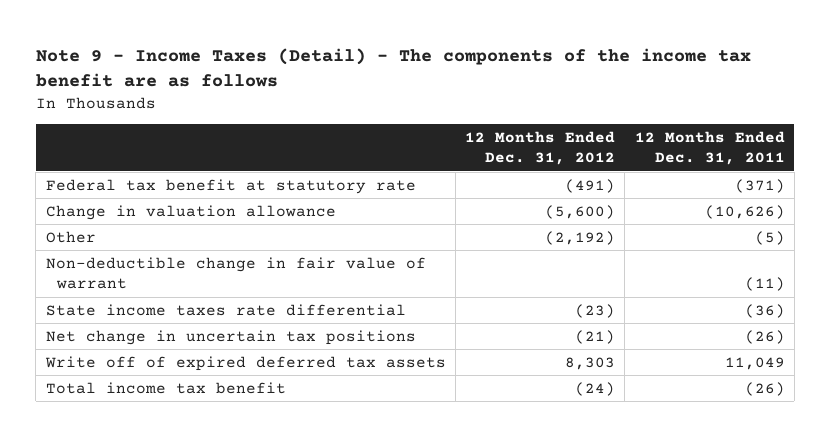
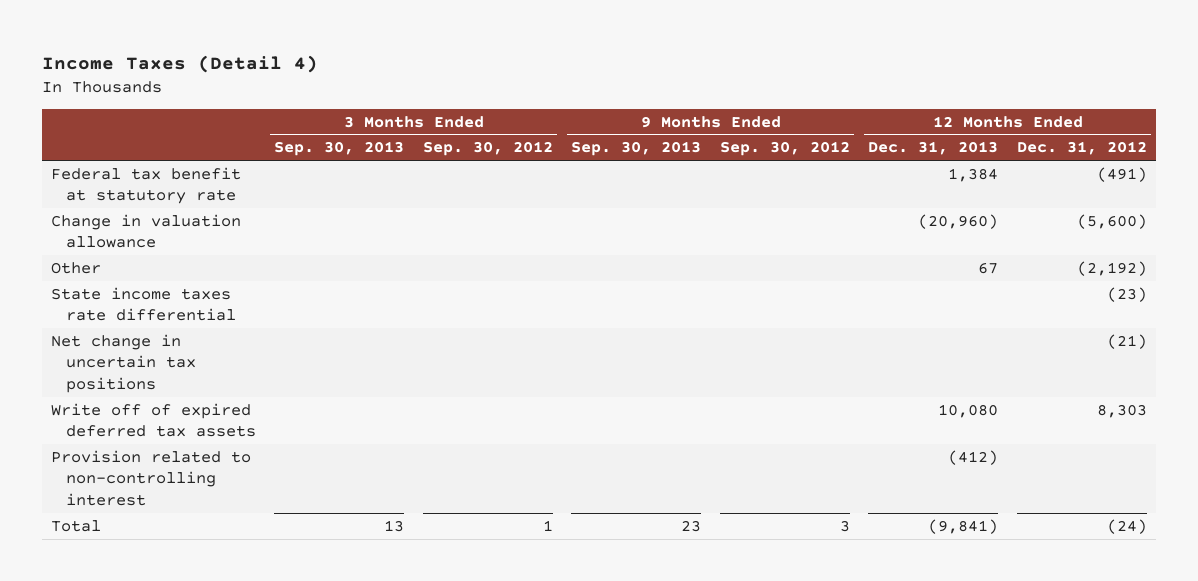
- Note 9 - Income Taxes (Detail) - The components of the income tax benefit are as follows
+ Income Taxes (Detail 4)
- | 12 Months Ended Dec. 31, 2012 | 12 Months Ended Dec. 31, 2011
+ | 3 Months Ended Sep. 30, 2013 | 3 Months Ended Sep. 30, 2012 | 9 Months Ended Sep. 30, 2013 | 9 Months Ended Sep. 30, 2012 | 12 Months Ended Dec. 31, 2013 | 12 Months Ended Dec. 31, 2012
- Non-deductible change in fair value of warrant | | (11)
- Total income tax benefit | (24) | (26)
+ Provision related to non-controlling interest | | | | | (412) |
+ Total | 13 | 1 | 23 | 3 | (9,841) | (24)

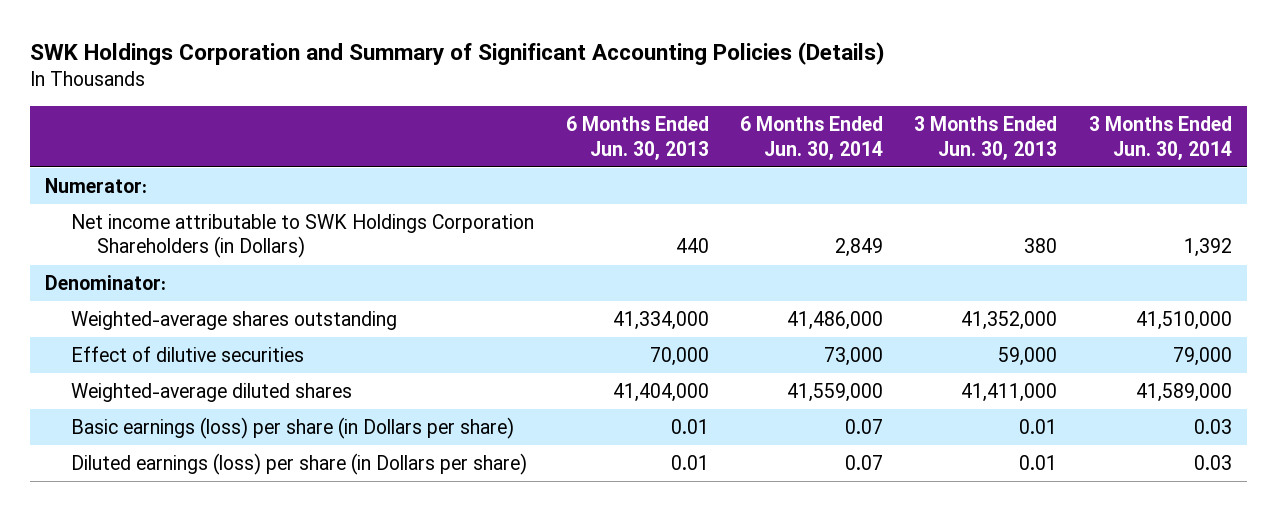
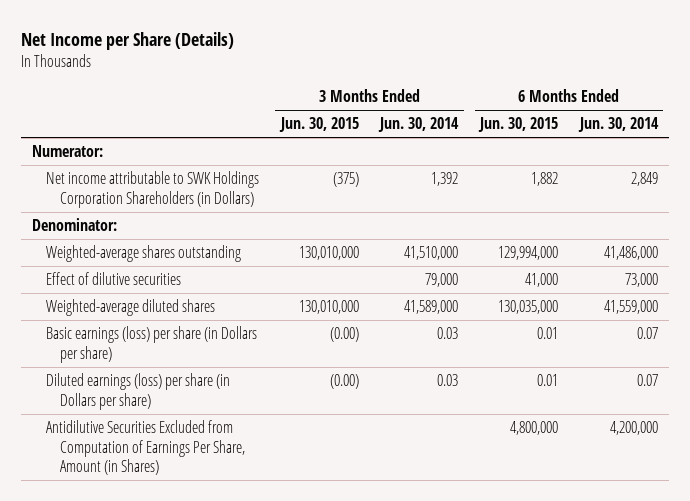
- SWK Holdings Corporation and Summary of Significant Accounting Policies (Details)
+ Net Income per Share (Details)
- | 6 Months Ended Jun. 30, 2013 | 6 Months Ended Jun. 30, 2014 | 3 Months Ended Jun. 30, 2013 | 3 Months Ended Jun. 30, 2014
+ | 3 Months Ended Jun. 30, 2015 | 3 Months Ended Jun. 30, 2014 | 6 Months Ended Jun. 30, 2015 | 6 Months Ended Jun. 30, 2014
+ Antidilutive Securities Excluded from Computation of Earnings Per Share, Amount (in Shares) | | | 4,800,000 | 4,200,000

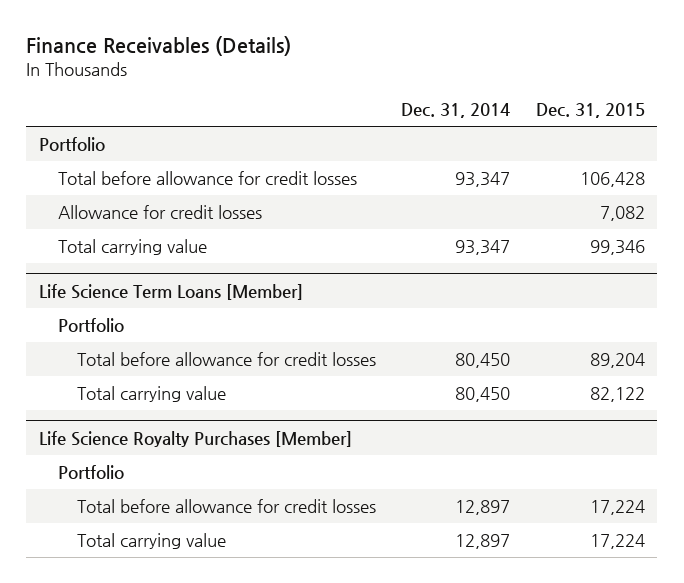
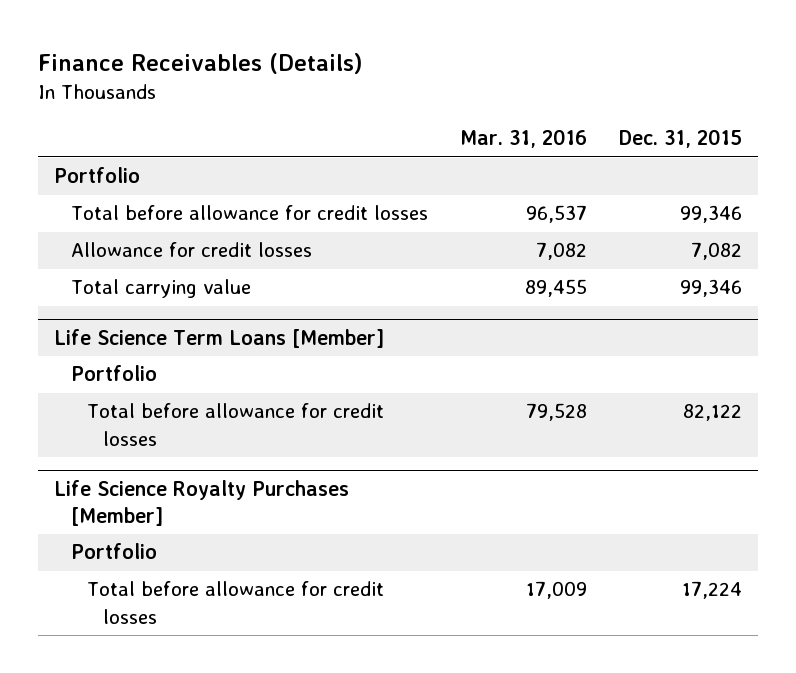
- | Dec. 31, 2014 | Dec. 31, 2015
+ | Mar. 31, 2016 | Dec. 31, 2015
- Total before allowance for credit losses | 93,347 | 106,428
+ Total before allowance for credit losses | 96,537 | 99,346
@ Life Science Term Loans [Member]
- Total before allowance for credit losses | 80,450 | 89,204
- Total carrying value | 80,450 | 82,122
+ Total before allowance for credit losses | 79,528 | 82,122
@ Life Science Royalty Purchases [Member]
- Total carrying value | 12,897 | 17,224

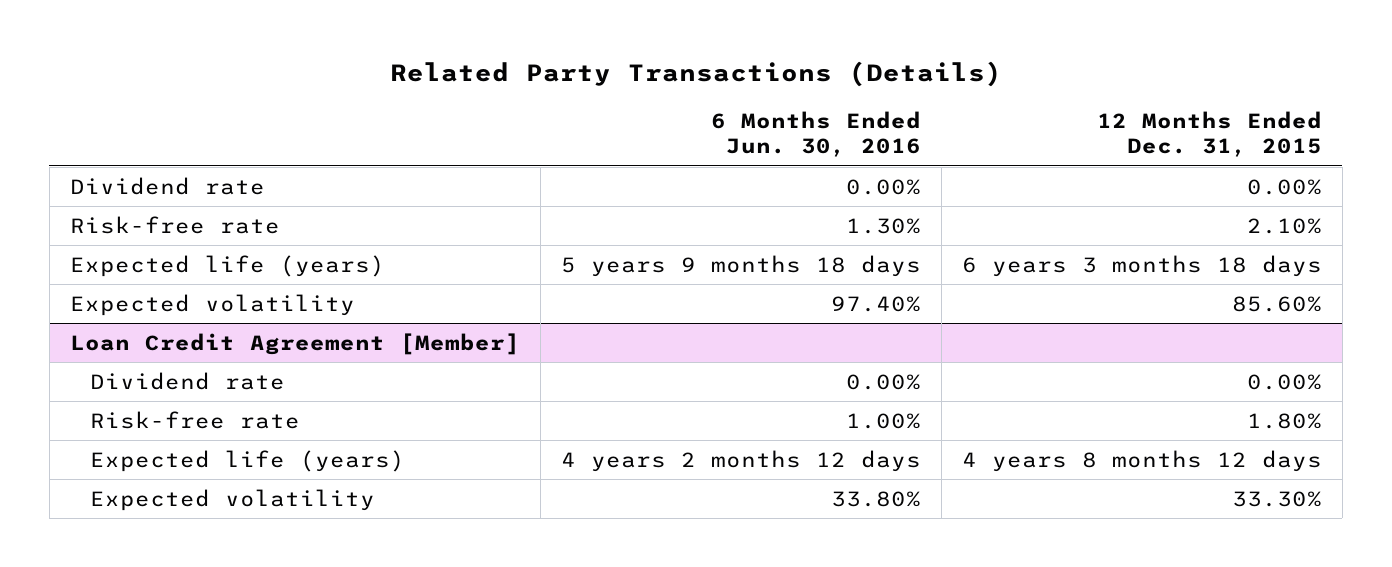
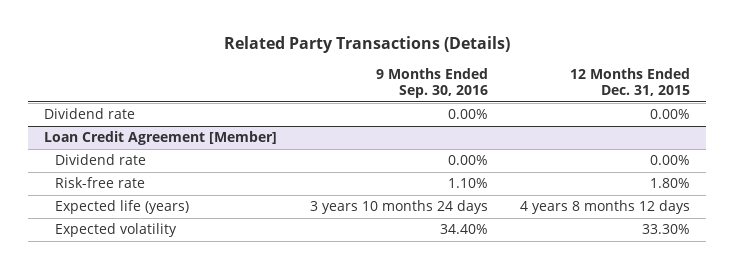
- | 6 Months Ended Jun. 30, 2016 | 12 Months Ended Dec. 31, 2015
+ | 9 Months Ended Sep. 30, 2016 | 12 Months Ended Dec. 31, 2015
- Risk-free rate | 1.30% | 2.10%
- Expected life (years) | 5 years 9 months 18 days | 6 years 3 months 18 days
- Expected volatility | 97.40% | 85.60%

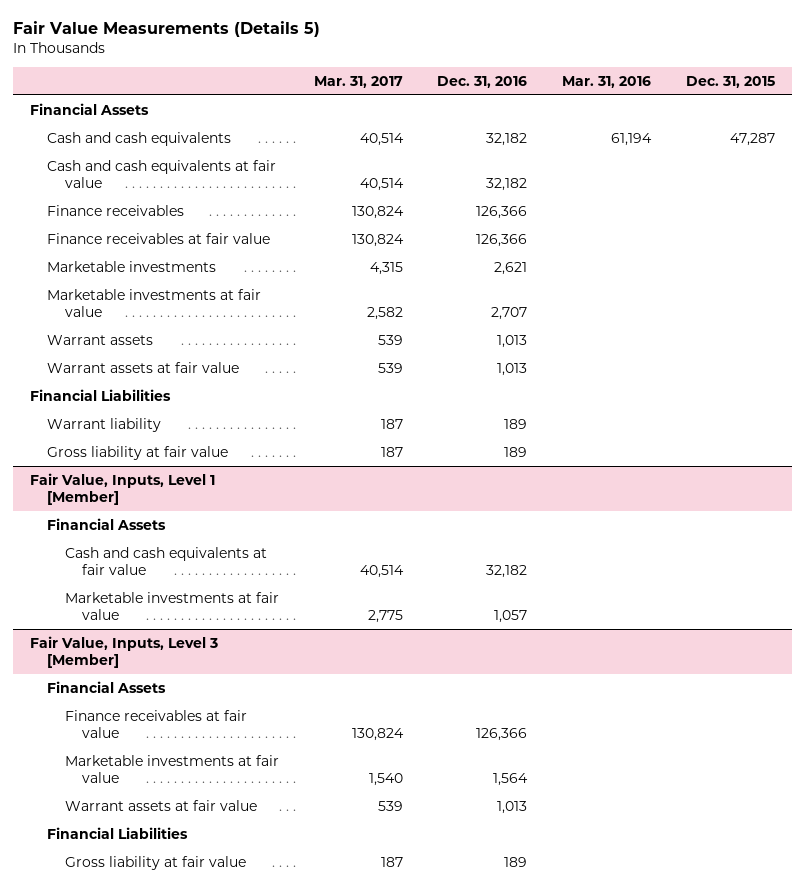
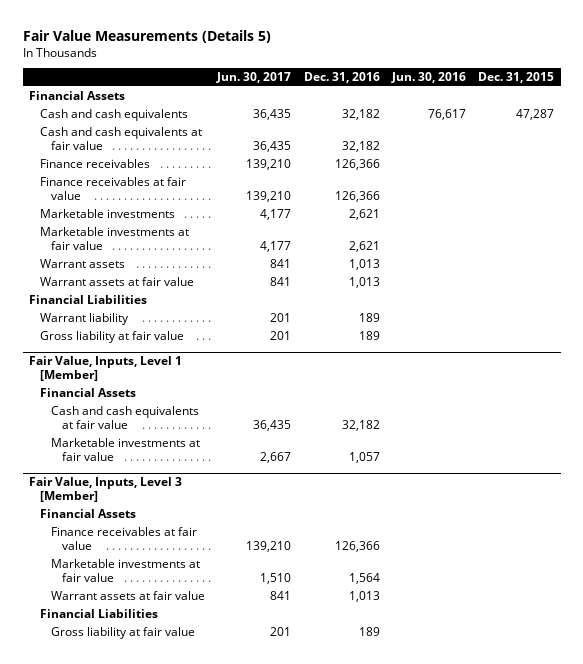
- | Mar. 31, 2017 | Dec. 31, 2016 | Mar. 31, 2016 | Dec. 31, 2015
+ | Jun. 30, 2017 | Dec. 31, 2016 | Jun. 30, 2016 | Dec. 31, 2015
- Marketable investments at fair value | 2,582 | 2,707 | |
+ Marketable investments at fair value | 4,177 | 2,621 | |

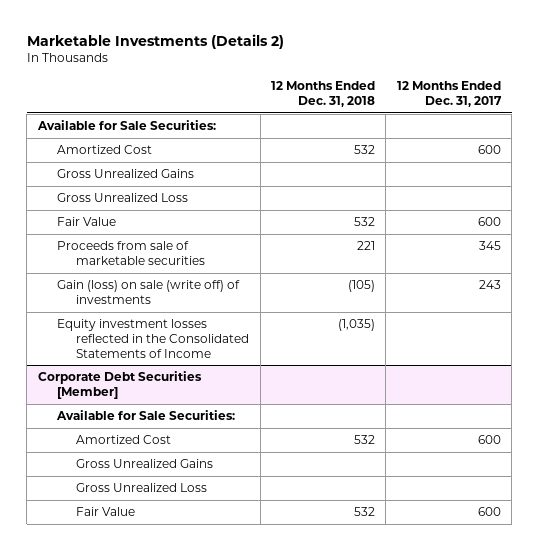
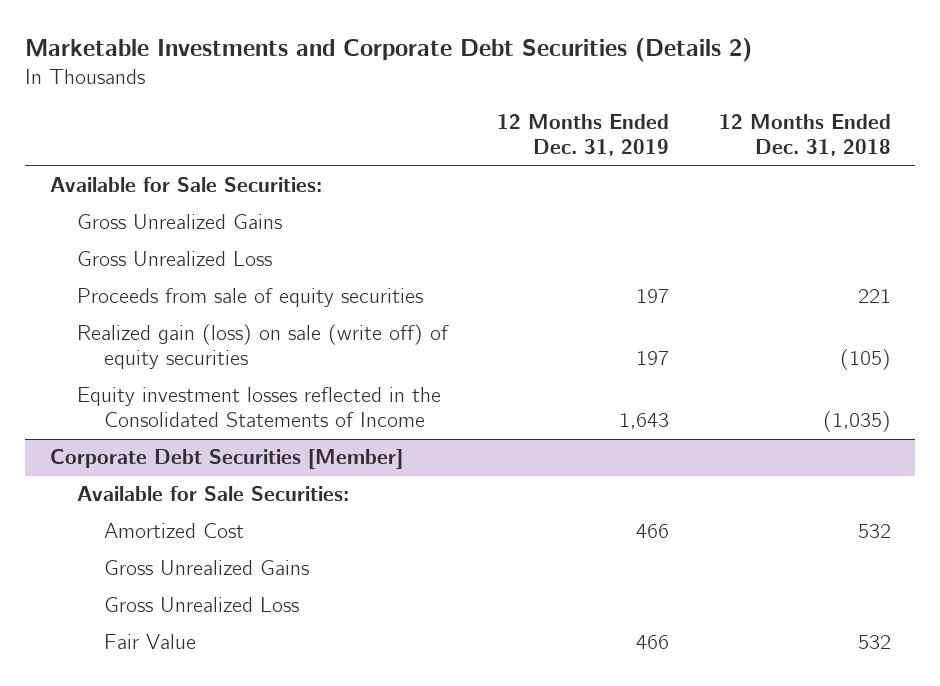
- Marketable Investments (Details 2)
+ Marketable Investments and Corporate Debt Securities (Details 2)
- | 12 Months Ended Dec. 31, 2018 | 12 Months Ended Dec. 31, 2017
+ | 12 Months Ended Dec. 31, 2019 | 12 Months Ended Dec. 31, 2018
- Amortized Cost | 532 | 600
- Fair Value | 532 | 600
- Proceeds from sale of marketable securities | 221 | 345
- Gain (loss) on sale (write off) of investments | (105) | 243
+ Proceeds from sale of equity securities | 197 | 221
+ Realized gain (loss) on sale (write off) of equity securities | 197 | (105)

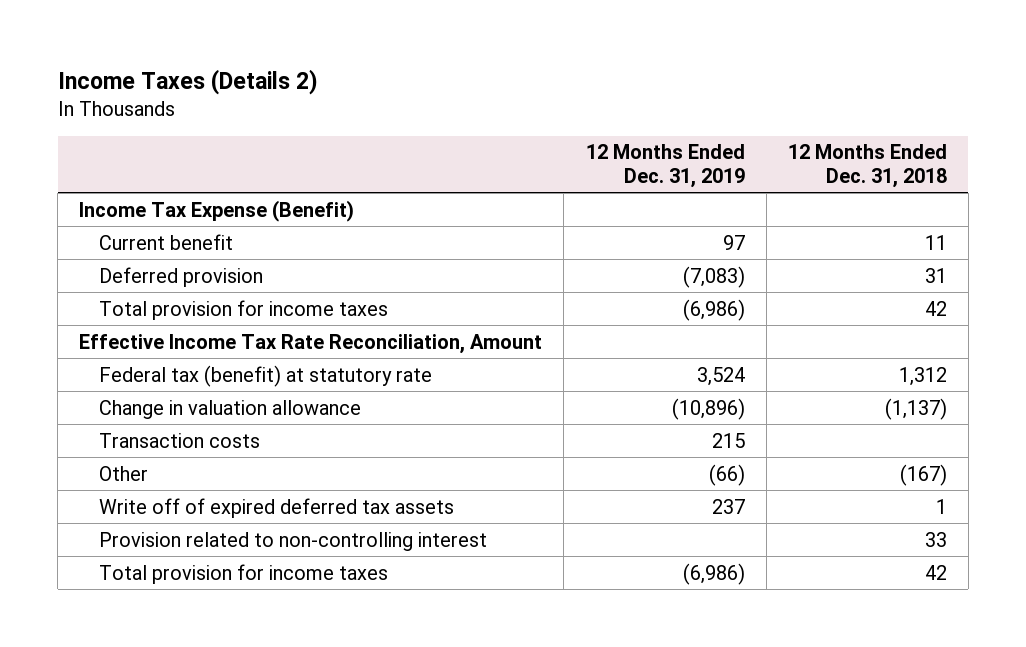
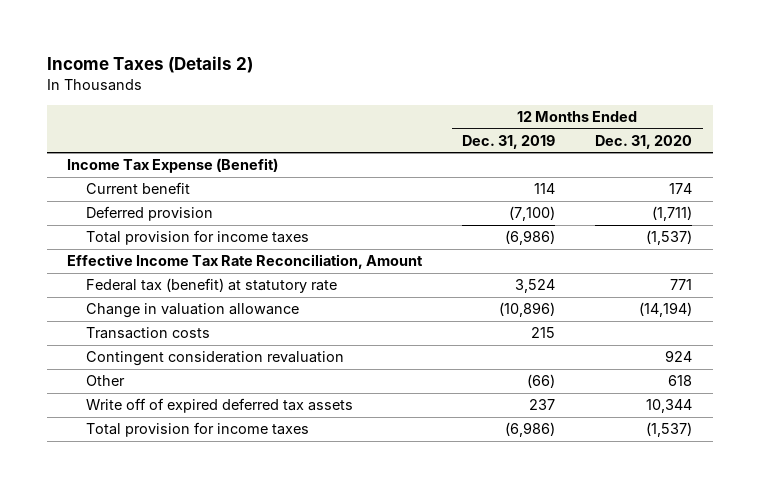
- | 12 Months Ended Dec. 31, 2019 | 12 Months Ended Dec. 31, 2018
+ | 12 Months Ended Dec. 31, 2019 | 12 Months Ended Dec. 31, 2020
- Current benefit | 97 | 11
- Deferred provision | (7,083) | 31
+ Current benefit | 114 | 174
+ Deferred provision | (7,100) | (1,711)
+ Contingent consideration revaluation | | 924
- Provision related to non-controlling interest | | 33

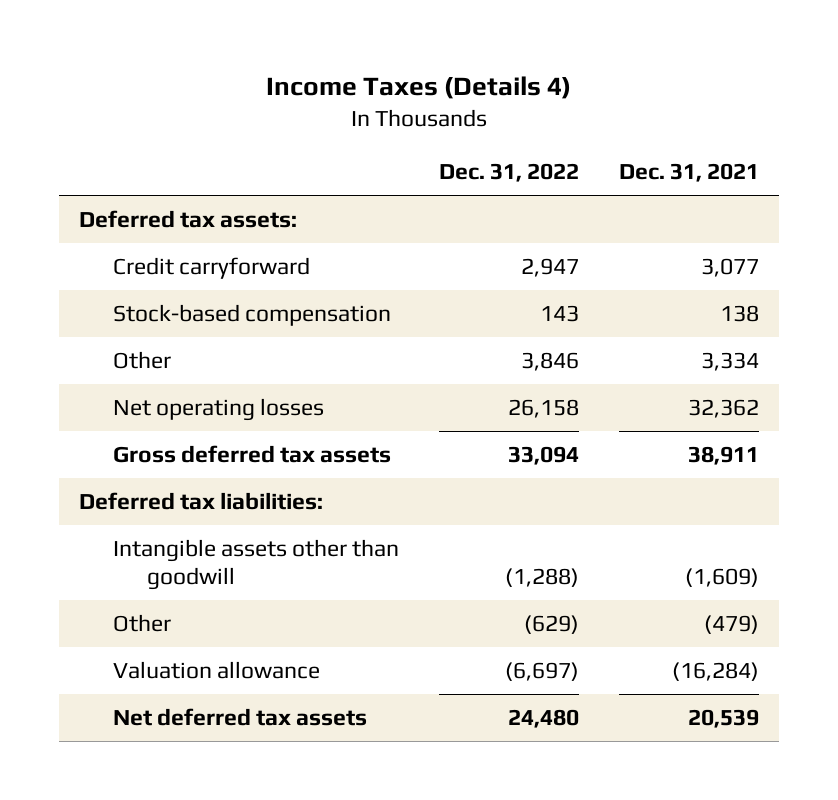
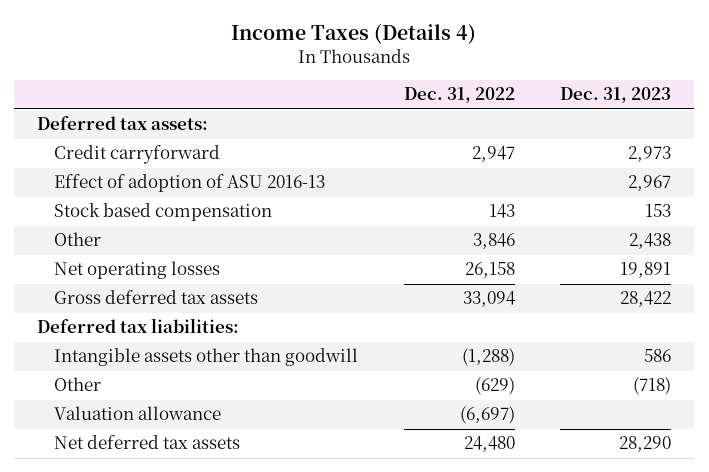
- | Dec. 31, 2022 | Dec. 31, 2021
+ | Dec. 31, 2022 | Dec. 31, 2023
- Stock-based compensation | 143 | 138
+ Effect of adoption of ASU 2016-13 | | 2,967
+ Stock based compensation | 143 | 153

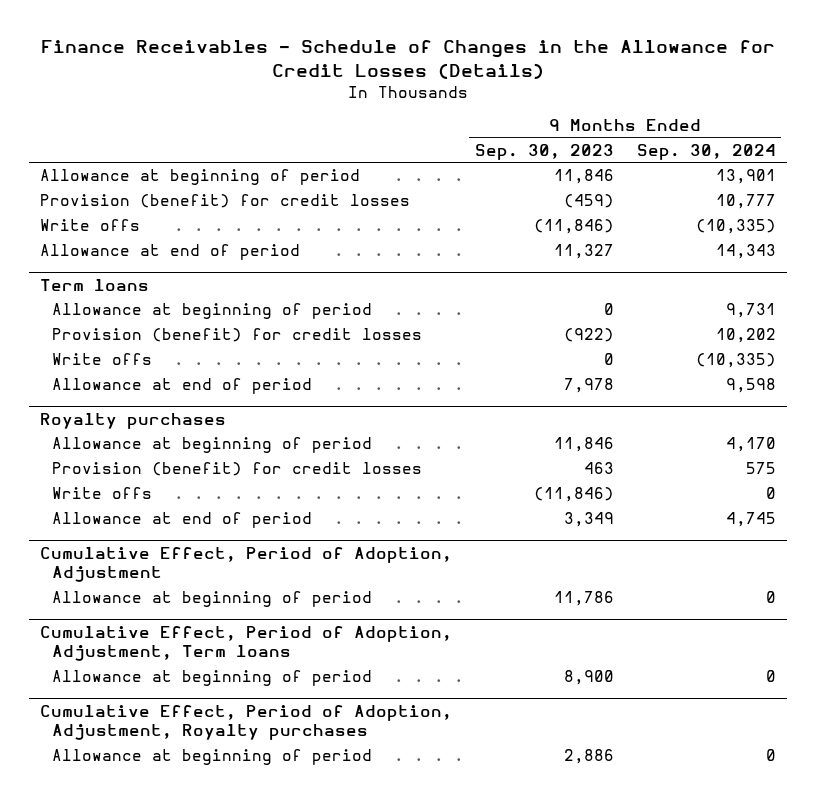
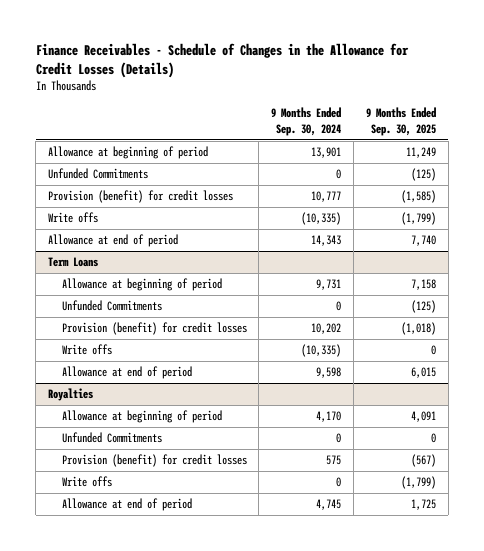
- | 9 Months Ended Sep. 30, 2023 | 9 Months Ended Sep. 30, 2024
+ | 9 Months Ended Sep. 30, 2024 | 9 Months Ended Sep. 30, 2025
+ Unfunded Commitments | 0 | (125)
- Term loans
+ Term Loans
+ Unfunded Commitments | 0 | (125)
- Royalty purchases
+ Royalties
+ Unfunded Commitments | 0 | 0
- Cumulative Effect, Period of Adoption, Adjustment
- Allowance at beginning of period | 11,786 | 0
- Cumulative Effect, Period of Adoption, Adjustment, Term loans
- Allowance at beginning of period | 8,900 | 0
- Cumulative Effect, Period of Adoption, Adjustment, Royalty purchases
- Allowance at beginning of period | 2,886 | 0

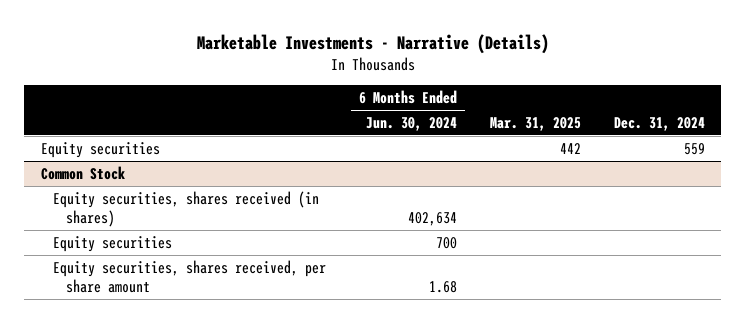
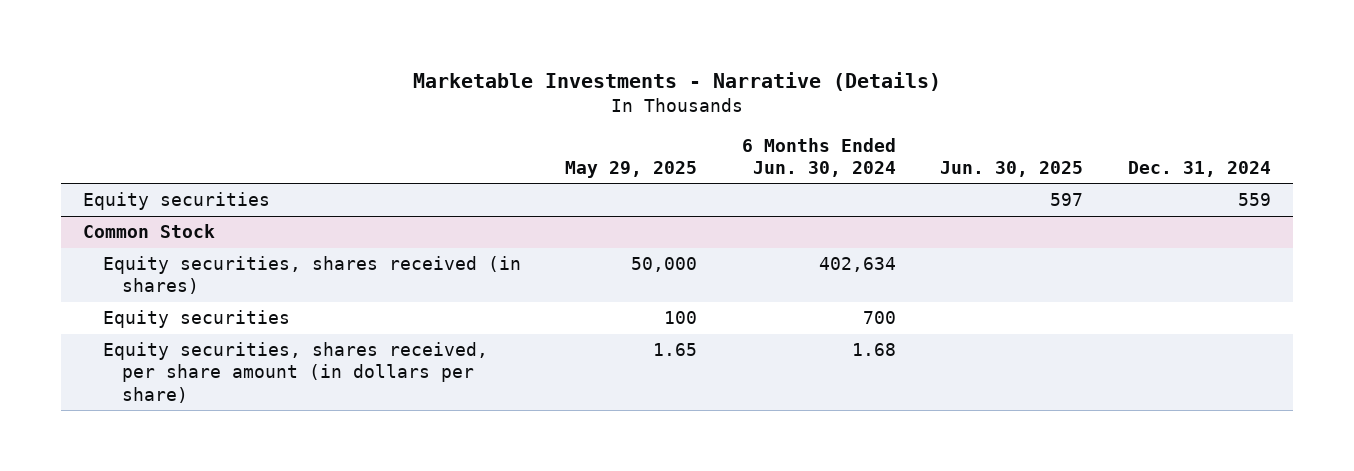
- | 6 Months Ended Jun. 30, 2024 | Mar. 31, 2025 | Dec. 31, 2024
+ | May 29, 2025 | 6 Months Ended Jun. 30, 2024 | Jun. 30, 2025 | Dec. 31, 2024
@ Common Stock
- Equity securities, shares received, per share amount | 1.68 | |
+ Equity securities, shares received, per share amount (in dollars per share) | 1.65 | 1.68 | |

